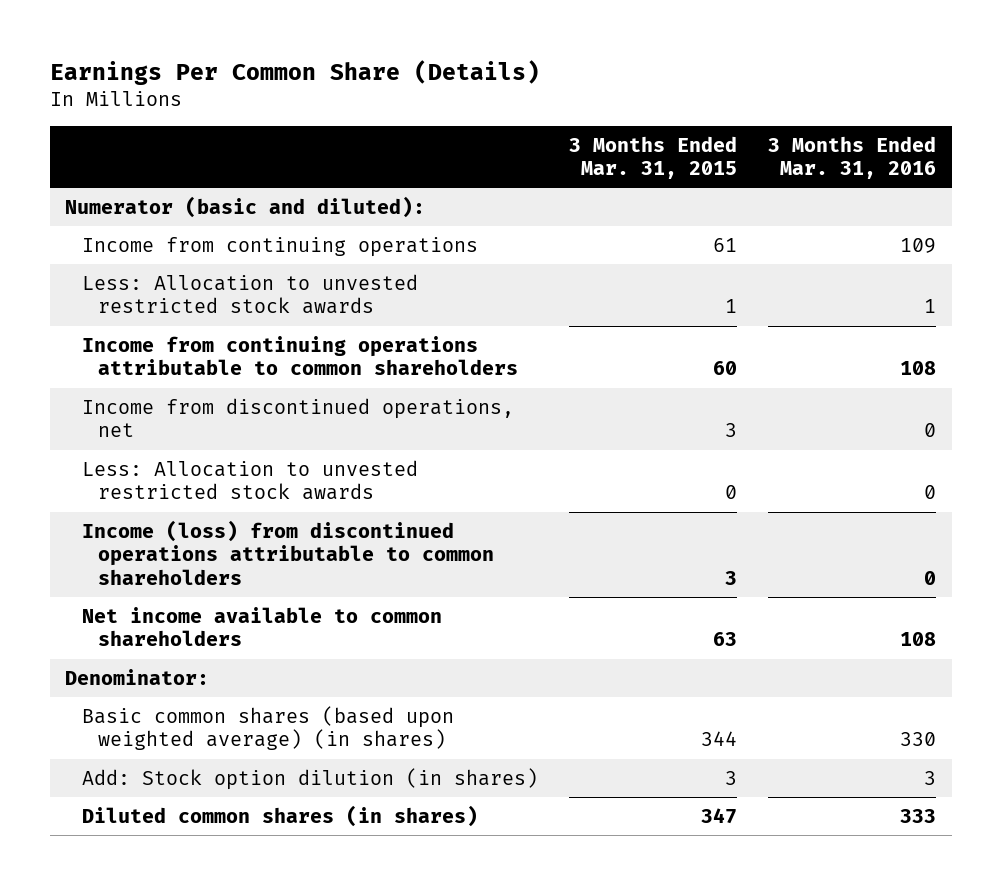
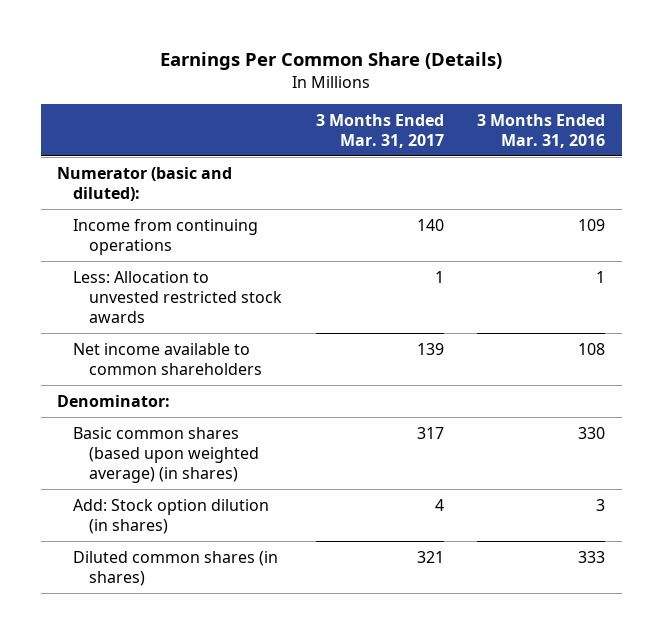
- | 3 Months Ended Mar. 31, 2015 | 3 Months Ended Mar. 31, 2016
+ | 3 Months Ended Mar. 31, 2017 | 3 Months Ended Mar. 31, 2016
- Income from continuing operations attributable to common shareholders | 60 | 108
- Income from discontinued operations, net | 3 | 0
- Less: Allocation to unvested restricted stock awards | 0 | 0
- Income (loss) from discontinued operations attributable to common shareholders | 3 | 0

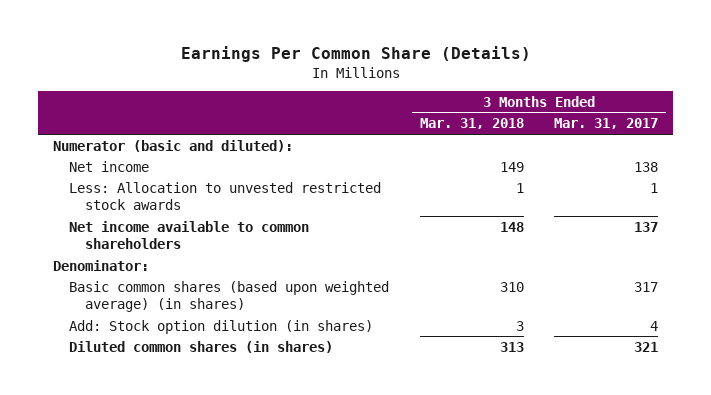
- | 3 Months Ended Mar. 31, 2017 | 3 Months Ended Mar. 31, 2016
+ | 3 Months Ended Mar. 31, 2018 | 3 Months Ended Mar. 31, 2017
- Income from continuing operations | 140 | 109
+ Net income | 149 | 138
- Net income available to common shareholders | 139 | 108
+ Net income available to common shareholders | 148 | 137

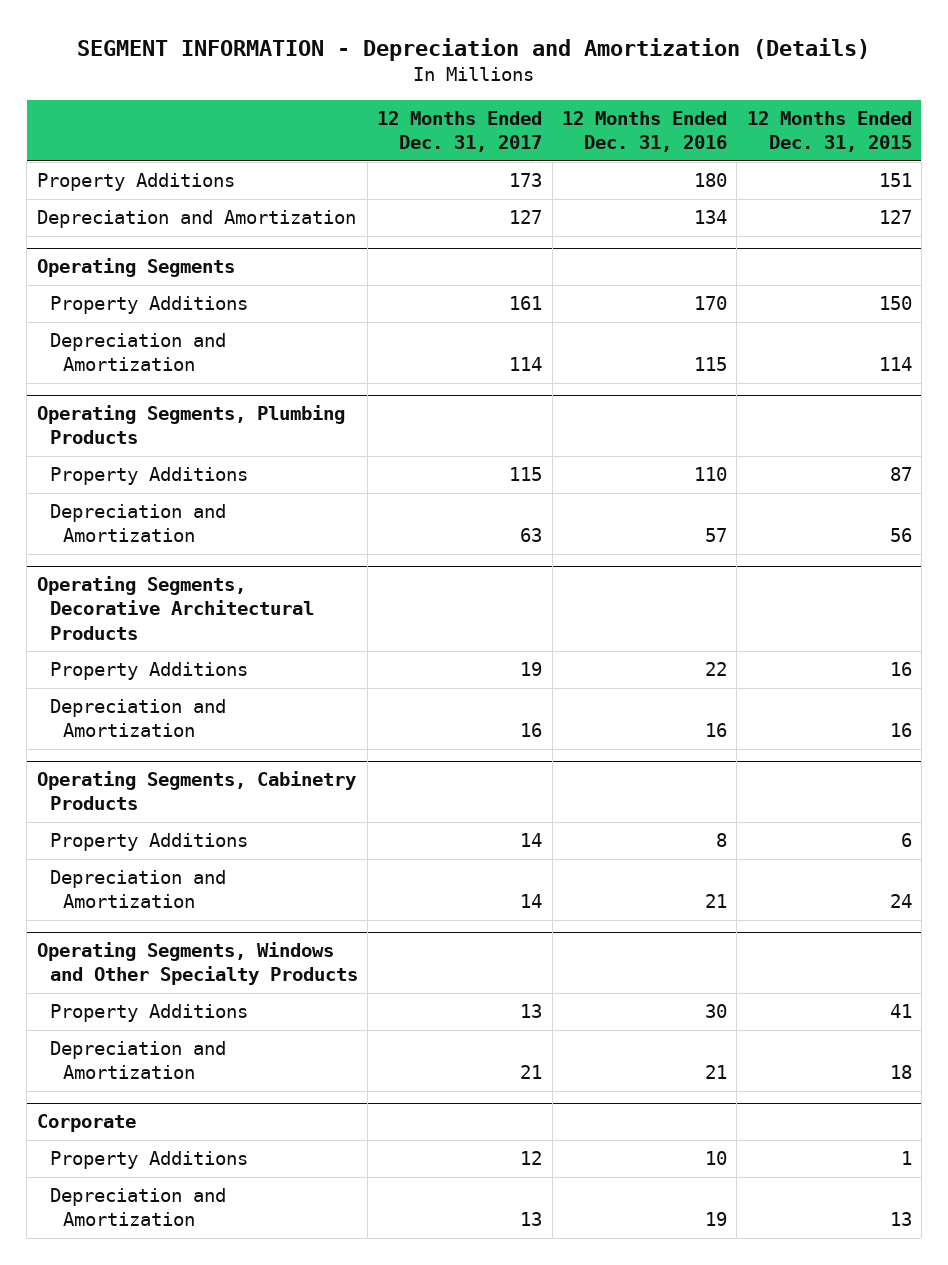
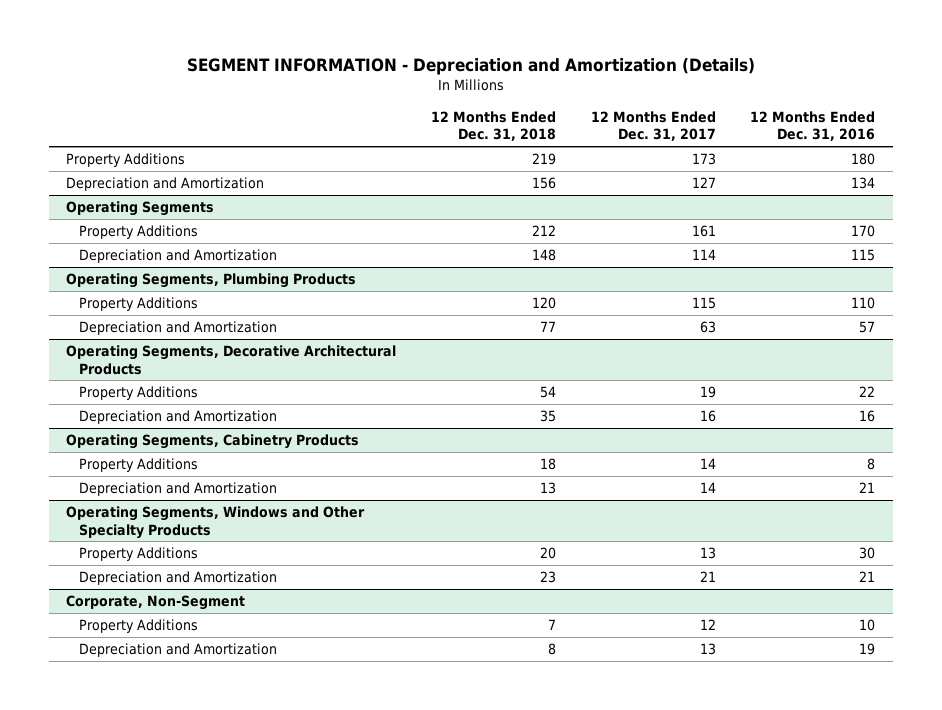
- | 12 Months Ended Dec. 31, 2017 | 12 Months Ended Dec. 31, 2016 | 12 Months Ended Dec. 31, 2015
+ | 12 Months Ended Dec. 31, 2018 | 12 Months Ended Dec. 31, 2017 | 12 Months Ended Dec. 31, 2016
- Corporate
+ Corporate, Non-Segment

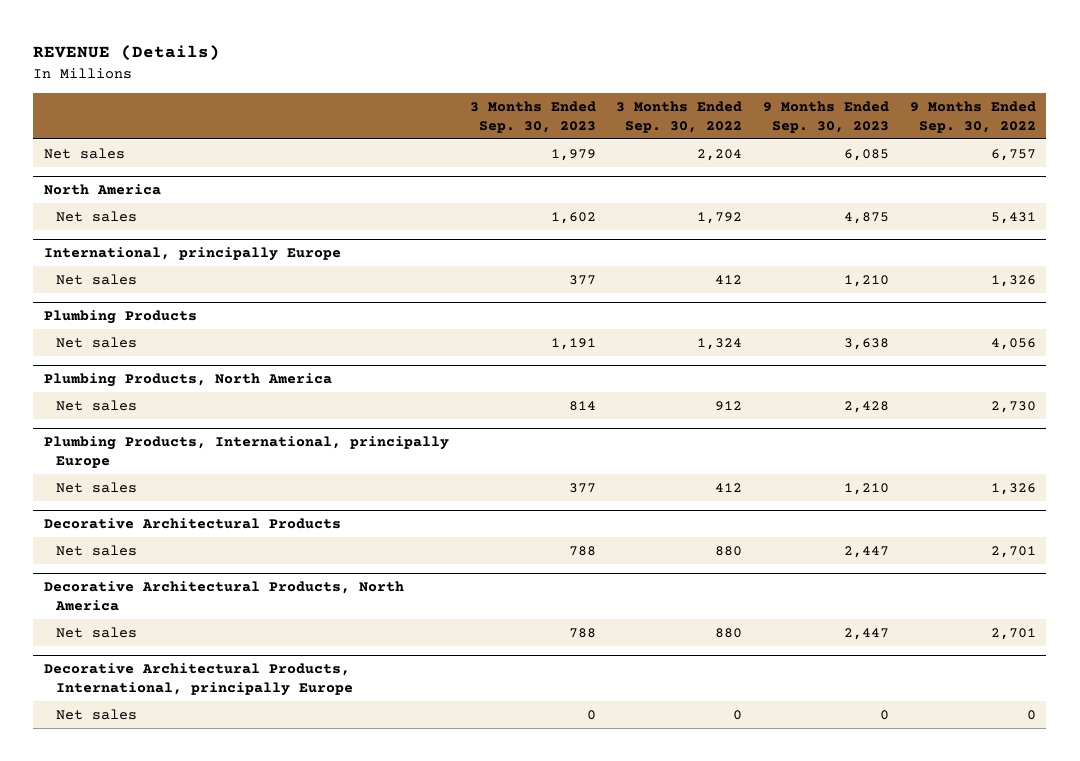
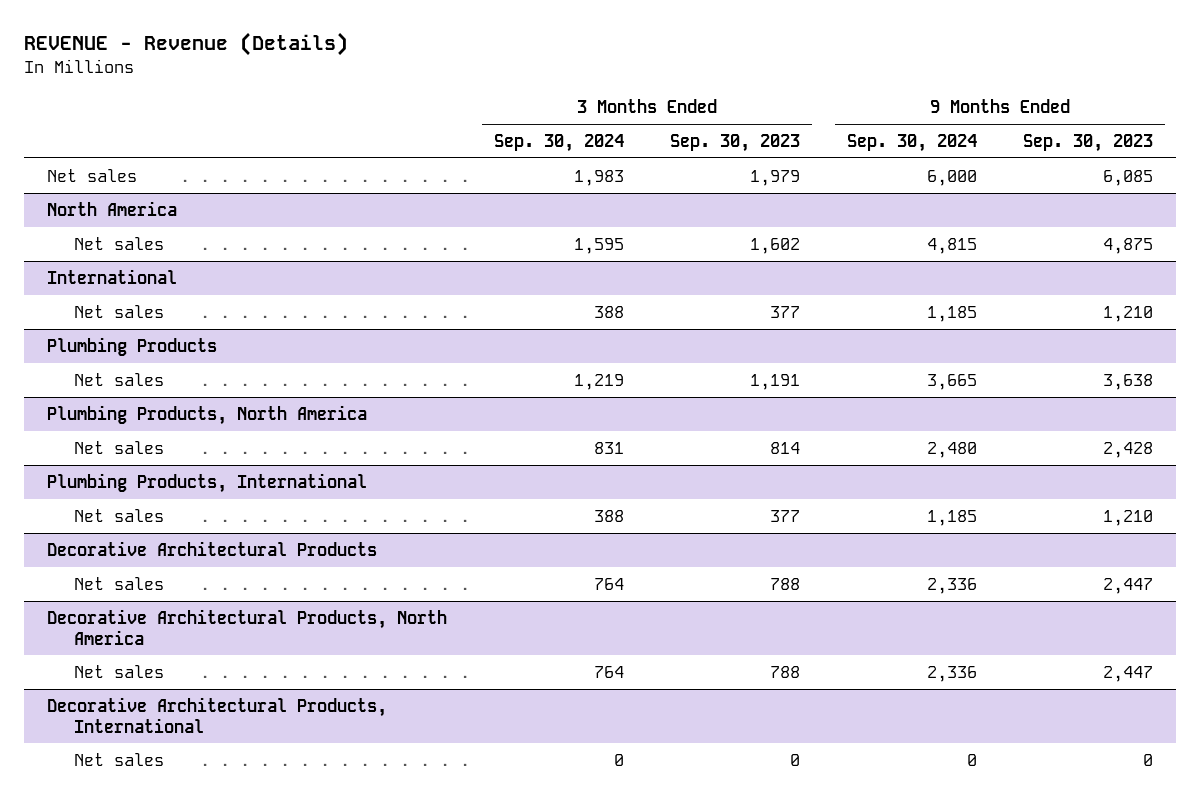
- REVENUE (Details)
+ REVENUE - Revenue (Details)
- | 3 Months Ended Sep. 30, 2023 | 3 Months Ended Sep. 30, 2022 | 9 Months Ended Sep. 30, 2023 | 9 Months Ended Sep. 30, 2022
+ | 3 Months Ended Sep. 30, 2024 | 3 Months Ended Sep. 30, 2023 | 9 Months Ended Sep. 30, 2024 | 9 Months Ended Sep. 30, 2023
- International, principally Europe
+ International
- Plumbing Products, International, principally Europe
+ Plumbing Products, International
- Decorative Architectural Products, International, principally Europe
+ Decorative Architectural Products, International

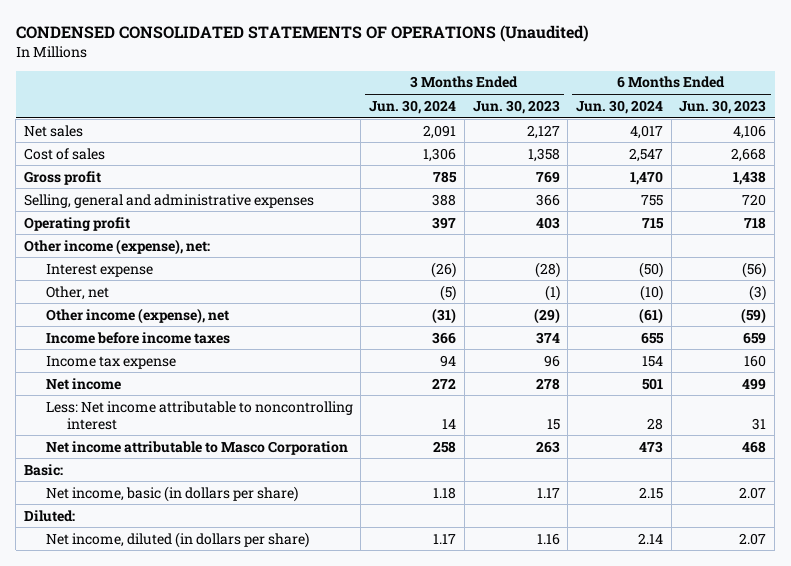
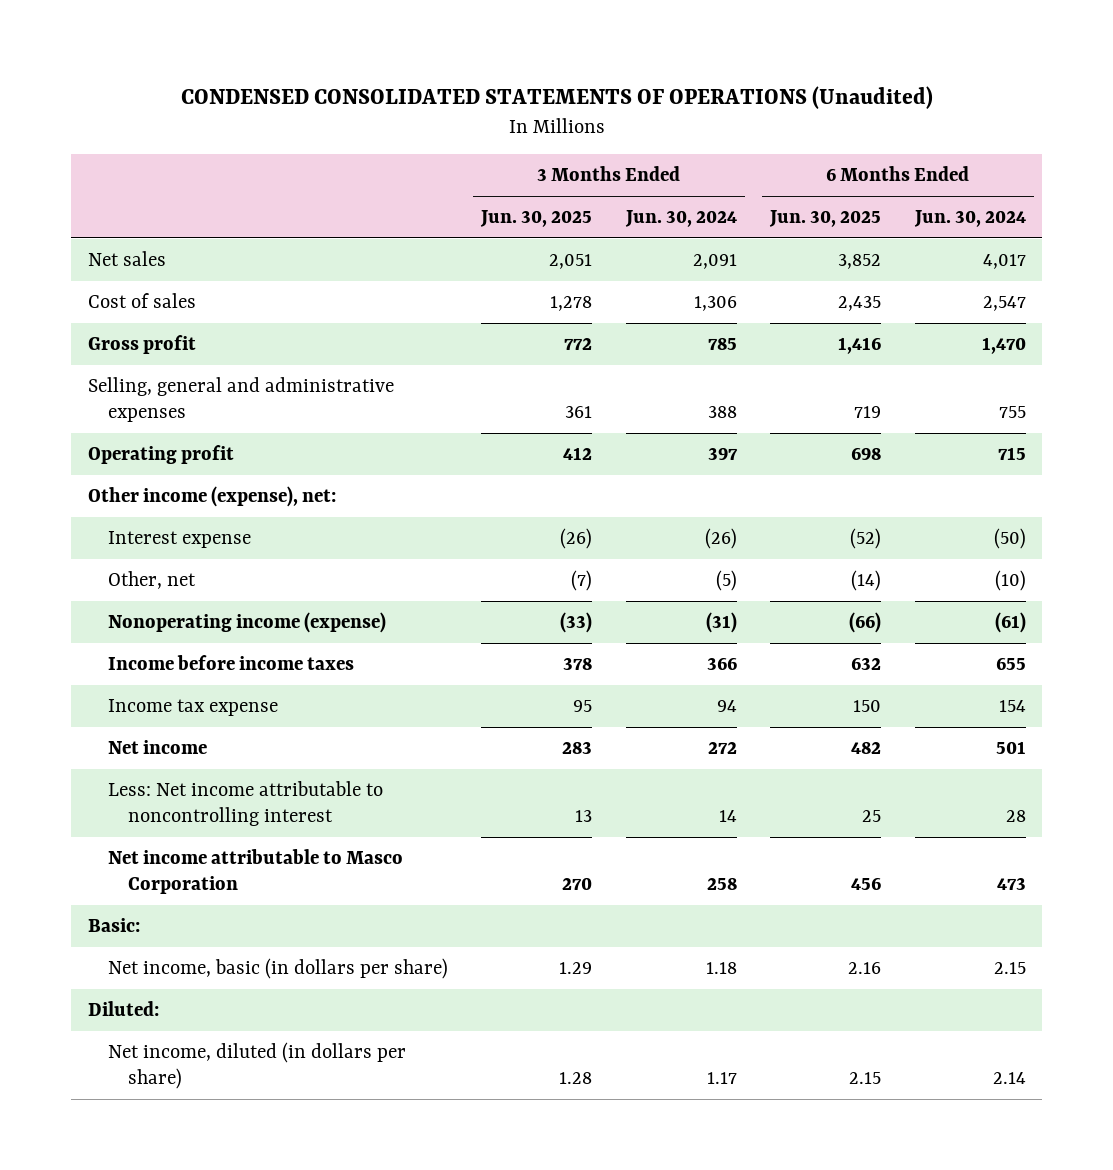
- | 3 Months Ended Jun. 30, 2024 | 3 Months Ended Jun. 30, 2023 | 6 Months Ended Jun. 30, 2024 | 6 Months Ended Jun. 30, 2023
+ | 3 Months Ended Jun. 30, 2025 | 3 Months Ended Jun. 30, 2024 | 6 Months Ended Jun. 30, 2025 | 6 Months Ended Jun. 30, 2024
- Other income (expense), net | (31) | (29) | (61) | (59)
+ Nonoperating income (expense) | (33) | (31) | (66) | (61)

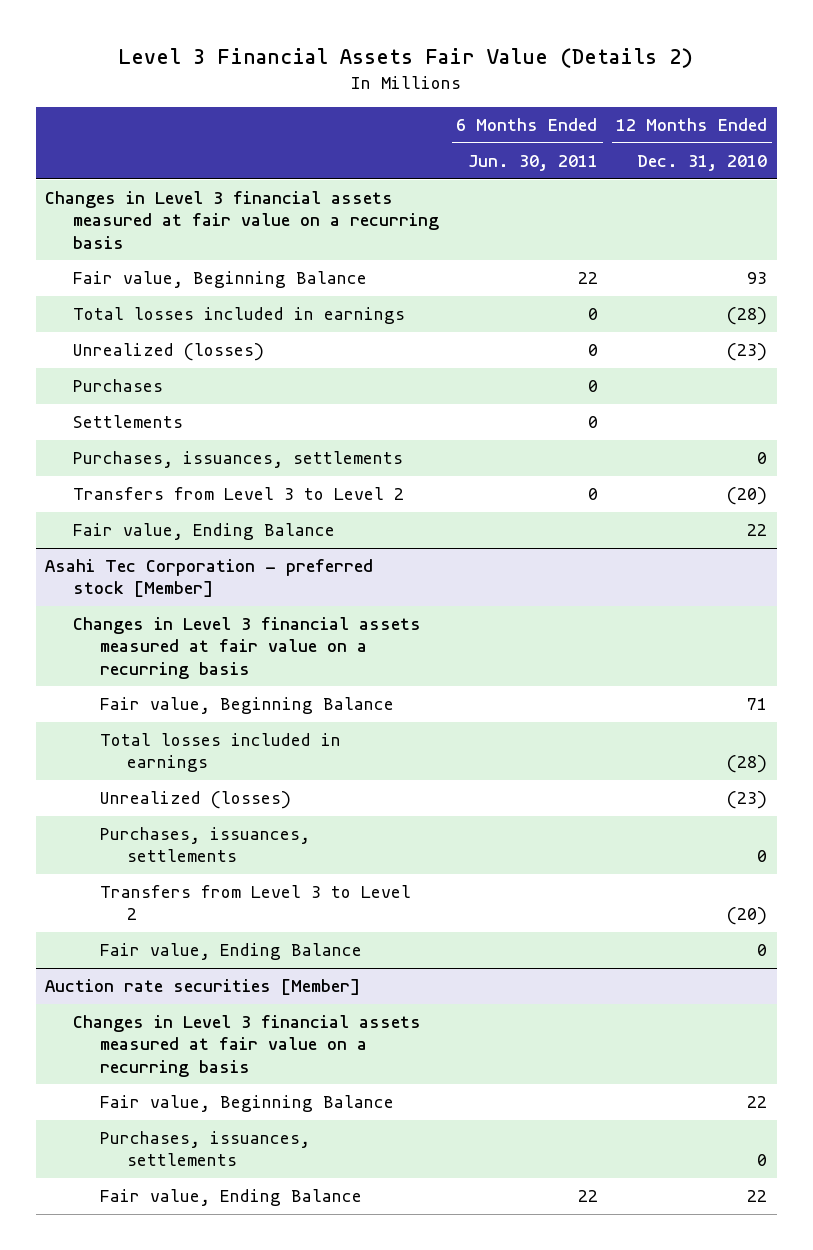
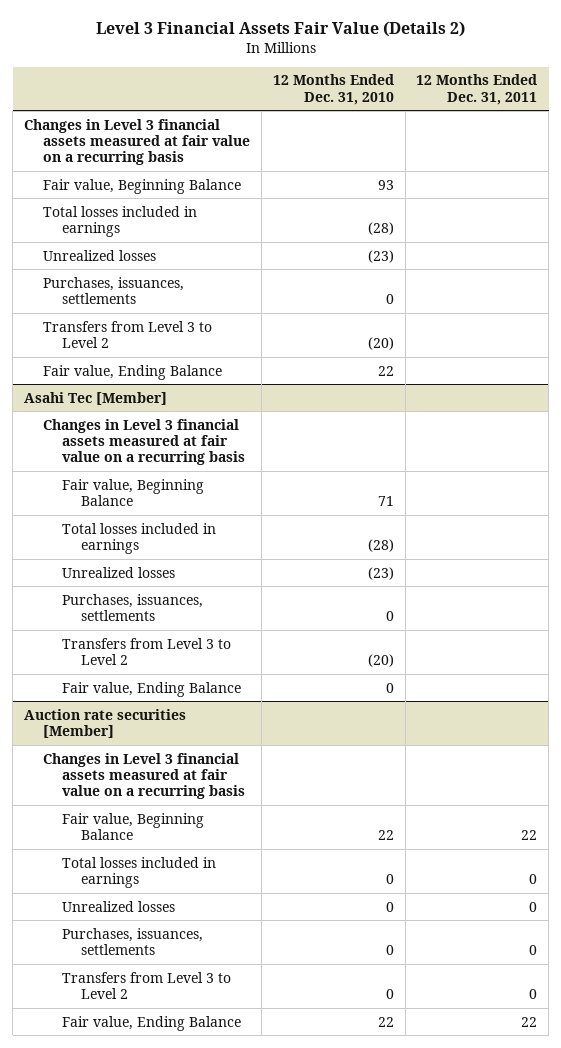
- | 6 Months Ended Jun. 30, 2011 | 12 Months Ended Dec. 31, 2010
+ | 12 Months Ended Dec. 31, 2010 | 12 Months Ended Dec. 31, 2011
- Unrealized (losses) | 0 | (23)
- Purchases | 0 |
- Settlements | 0 |
+ Unrealized losses | (23) |
- Asahi Tec Corporation - preferred stock [Member]
+ Asahi Tec [Member]
- Unrealized (losses) | | (23)
+ Unrealized losses | (23) |
@ Auction rate securities [Member]
+ Total losses included in earnings | 0 | 0
+ Unrealized losses | 0 | 0
+ Transfers from Level 3 to Level 2 | 0 | 0

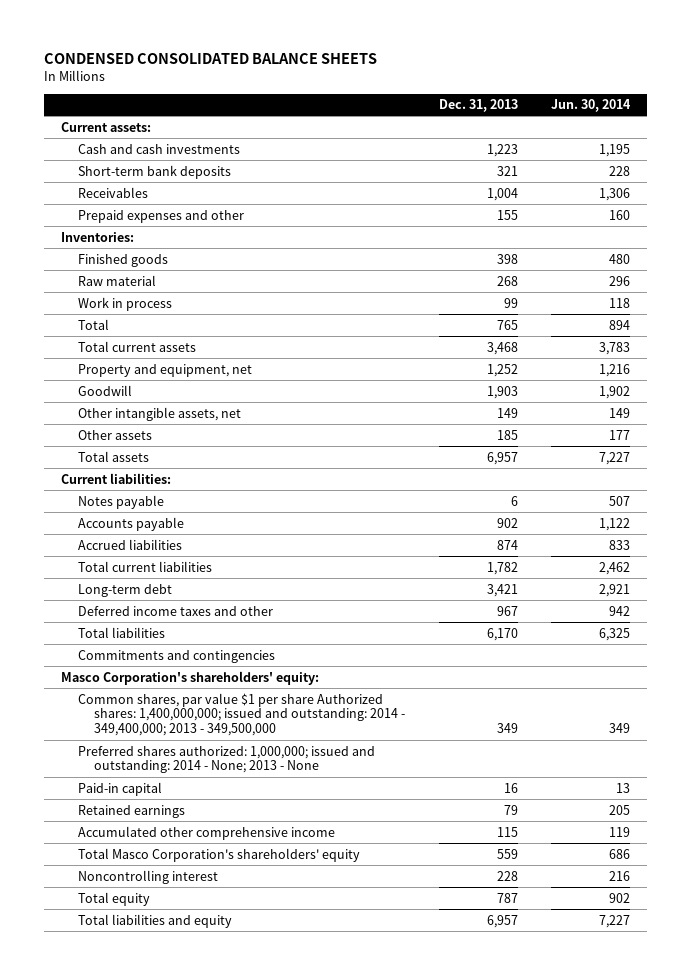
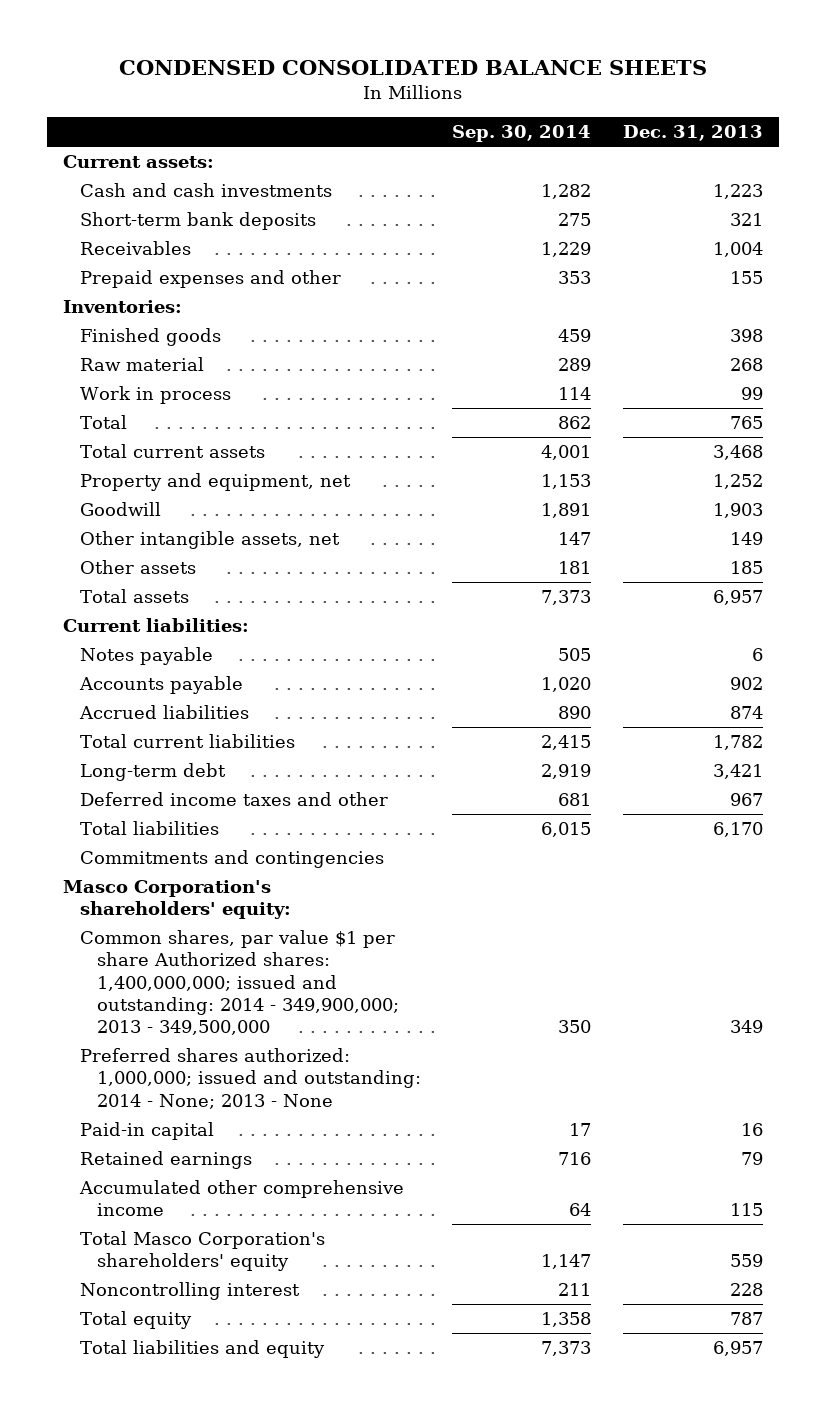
- | Dec. 31, 2013 | Jun. 30, 2014
+ | Sep. 30, 2014 | Dec. 31, 2013
- Common shares, par value $1 per share Authorized shares: 1,400,000,000; issued and outstanding: 2014 - 349,400,000; 2013 - 349,500,000 | 349 | 349
+ Common shares, par value $1 per share Authorized shares: 1,400,000,000; issued and outstanding: 2014 - 349,900,000; 2013 - 349,500,000 | 350 | 349

